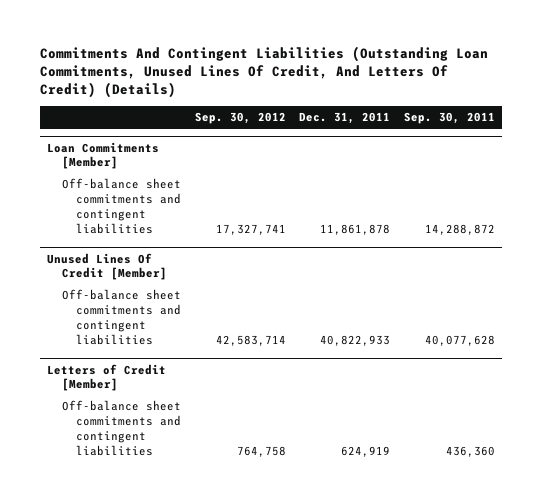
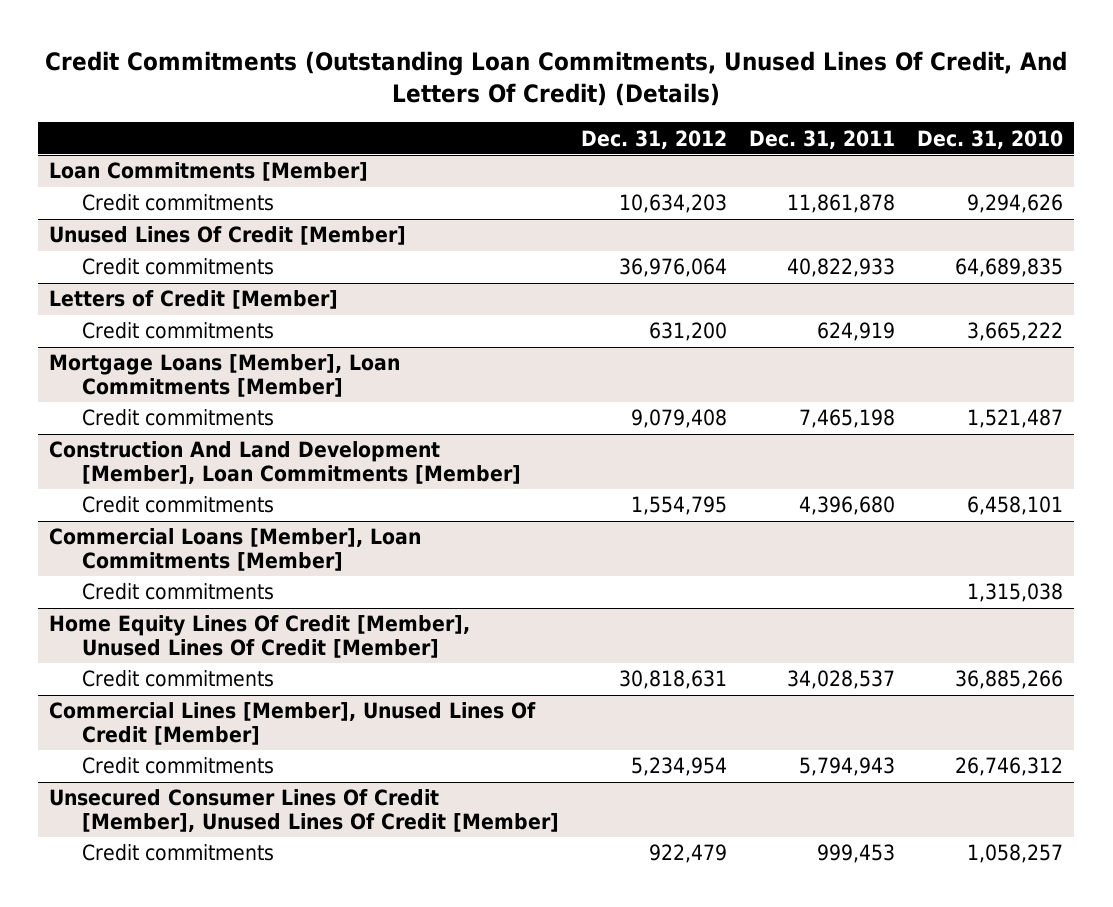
- Commitments And Contingent Liabilities (Outstanding Loan Commitments, Unused Lines Of Credit, And Letters Of Credit) (Details)
+ Credit Commitments (Outstanding Loan Commitments, Unused Lines Of Credit, And Letters Of Credit) (Details)
- | Sep. 30, 2012 | Dec. 31, 2011 | Sep. 30, 2011
+ | Dec. 31, 2012 | Dec. 31, 2011 | Dec. 31, 2010
@ Loan Commitments [Member]
- Off-balance sheet commitments and contingent liabilities | 17,327,741 | 11,861,878 | 14,288,872
+ Credit commitments | 10,634,203 | 11,861,878 | 9,294,626
@ Unused Lines Of Credit [Member]
- Off-balance sheet commitments and contingent liabilities | 42,583,714 | 40,822,933 | 40,077,628
+ Credit commitments | 36,976,064 | 40,822,933 | 64,689,835
@ Letters of Credit [Member]
- Off-balance sheet commitments and contingent liabilities | 764,758 | 624,919 | 436,360
+ Credit commitments | 631,200 | 624,919 | 3,665,222
+ Mortgage Loans [Member], Loan Commitments [Member]
+ Credit commitments | 9,079,408 | 7,465,198 | 1,521,487
+ Construction And Land Development [Member], Loan Commitments [Member]
+ Credit commitments | 1,554,795 | 4,396,680 | 6,458,101
+ Commercial Loans [Member], Loan Commitments [Member]
+ Credit commitments | | | 1,315,038
+ Home Equity Lines Of Credit [Member], Unused Lines Of Credit [Member]
+ Credit commitments | 30,818,631 | 34,028,537 | 36,885,266
+ Commercial Lines [Member], Unused Lines Of Credit [Member]
+ Credit commitments | 5,234,954 | 5,794,943 | 26,746,312
+ Unsecured Consumer Lines Of Credit [Member], Unused Lines Of Credit [Member]
+ Credit commitments | 922,479 | 999,453 | 1,058,257

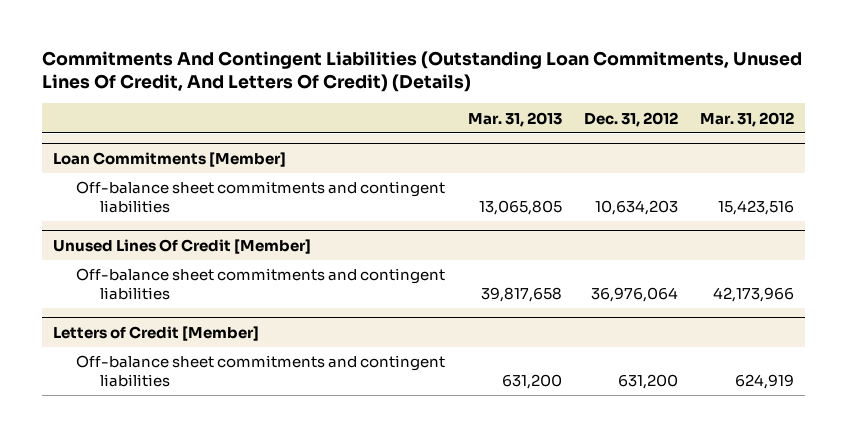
- Credit Commitments (Outstanding Loan Commitments, Unused Lines Of Credit, And Letters Of Credit) (Details)
+ Commitments And Contingent Liabilities (Outstanding Loan Commitments, Unused Lines Of Credit, And Letters Of Credit) (Details)
- | Dec. 31, 2012 | Dec. 31, 2011 | Dec. 31, 2010
+ | Mar. 31, 2013 | Dec. 31, 2012 | Mar. 31, 2012
@ Loan Commitments [Member]
- Credit commitments | 10,634,203 | 11,861,878 | 9,294,626
+ Off-balance sheet commitments and contingent liabilities | 13,065,805 | 10,634,203 | 15,423,516
@ Unused Lines Of Credit [Member]
- Credit commitments | 36,976,064 | 40,822,933 | 64,689,835
+ Off-balance sheet commitments and contingent liabilities | 39,817,658 | 36,976,064 | 42,173,966
@ Letters of Credit [Member]
- Credit commitments | 631,200 | 624,919 | 3,665,222
- Mortgage Loans [Member], Loan Commitments [Member]
- Credit commitments | 9,079,408 | 7,465,198 | 1,521,487
- Construction And Land Development [Member], Loan Commitments [Member]
- Credit commitments | 1,554,795 | 4,396,680 | 6,458,101
- Commercial Loans [Member], Loan Commitments [Member]
- Credit commitments | | | 1,315,038
- Home Equity Lines Of Credit [Member], Unused Lines Of Credit [Member]
- Credit commitments | 30,818,631 | 34,028,537 | 36,885,266
- Commercial Lines [Member], Unused Lines Of Credit [Member]
- Credit commitments | 5,234,954 | 5,794,943 | 26,746,312
- Unsecured Consumer Lines Of Credit [Member], Unused Lines Of Credit [Member]
- Credit commitments | 922,479 | 999,453 | 1,058,257
@ Letters of Credit [Member]
+ Off-balance sheet commitments and contingent liabilities | 631,200 | 631,200 | 624,919

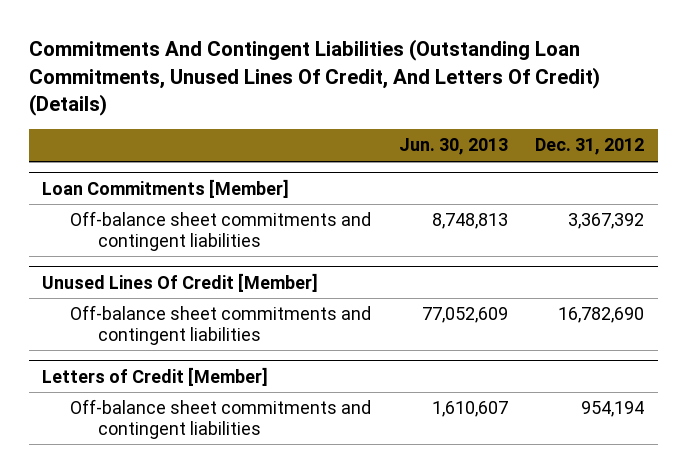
- | Mar. 31, 2013 | Dec. 31, 2012 | Mar. 31, 2012
+ | Jun. 30, 2013 | Dec. 31, 2012
@ Loan Commitments [Member]
- Off-balance sheet commitments and contingent liabilities | 13,065,805 | 10,634,203 | 15,423,516
+ Off-balance sheet commitments and contingent liabilities | 8,748,813 | 3,367,392
@ Unused Lines Of Credit [Member]
- Off-balance sheet commitments and contingent liabilities | 39,817,658 | 36,976,064 | 42,173,966
+ Off-balance sheet commitments and contingent liabilities | 77,052,609 | 16,782,690
@ Letters of Credit [Member]
- Off-balance sheet commitments and contingent liabilities | 631,200 | 631,200 | 624,919
+ Off-balance sheet commitments and contingent liabilities | 1,610,607 | 954,194

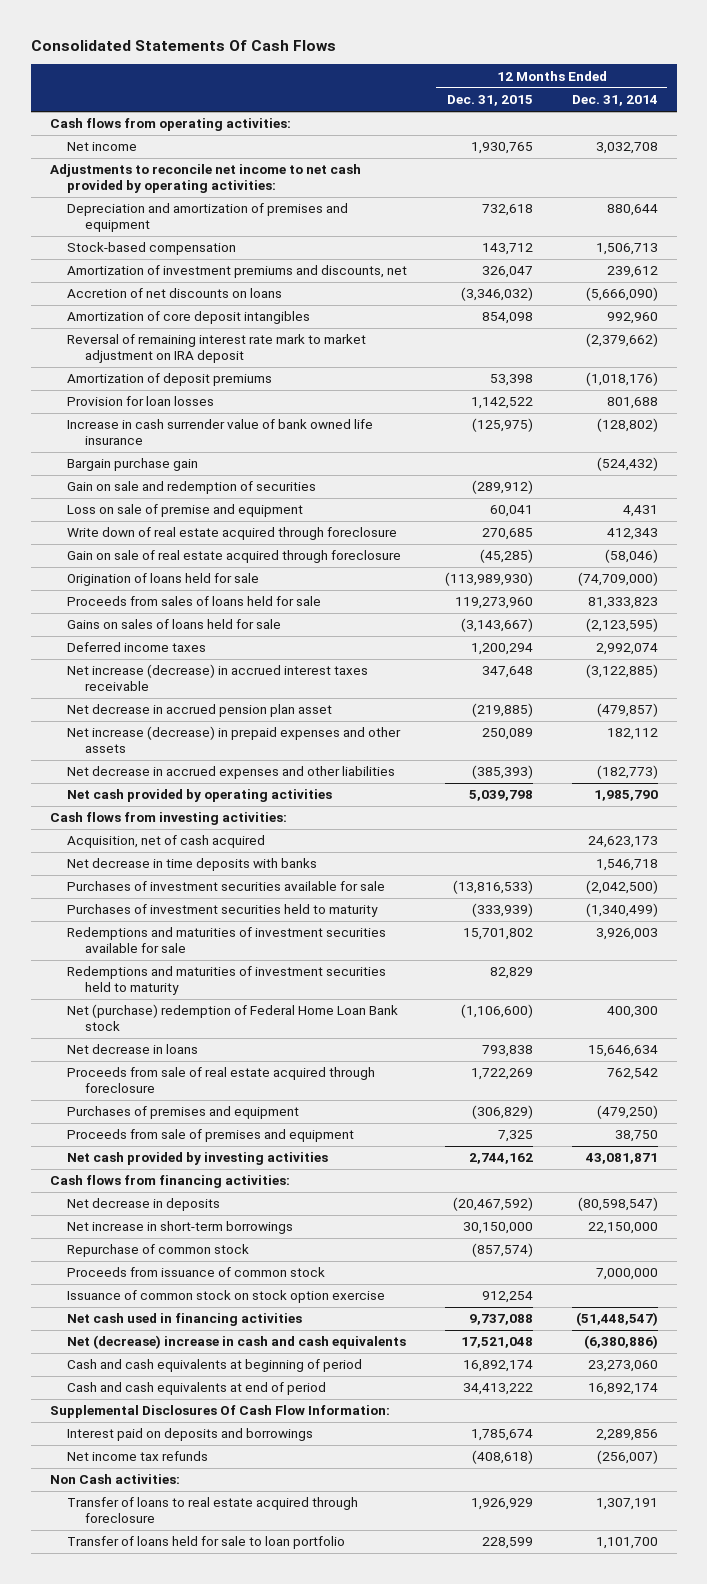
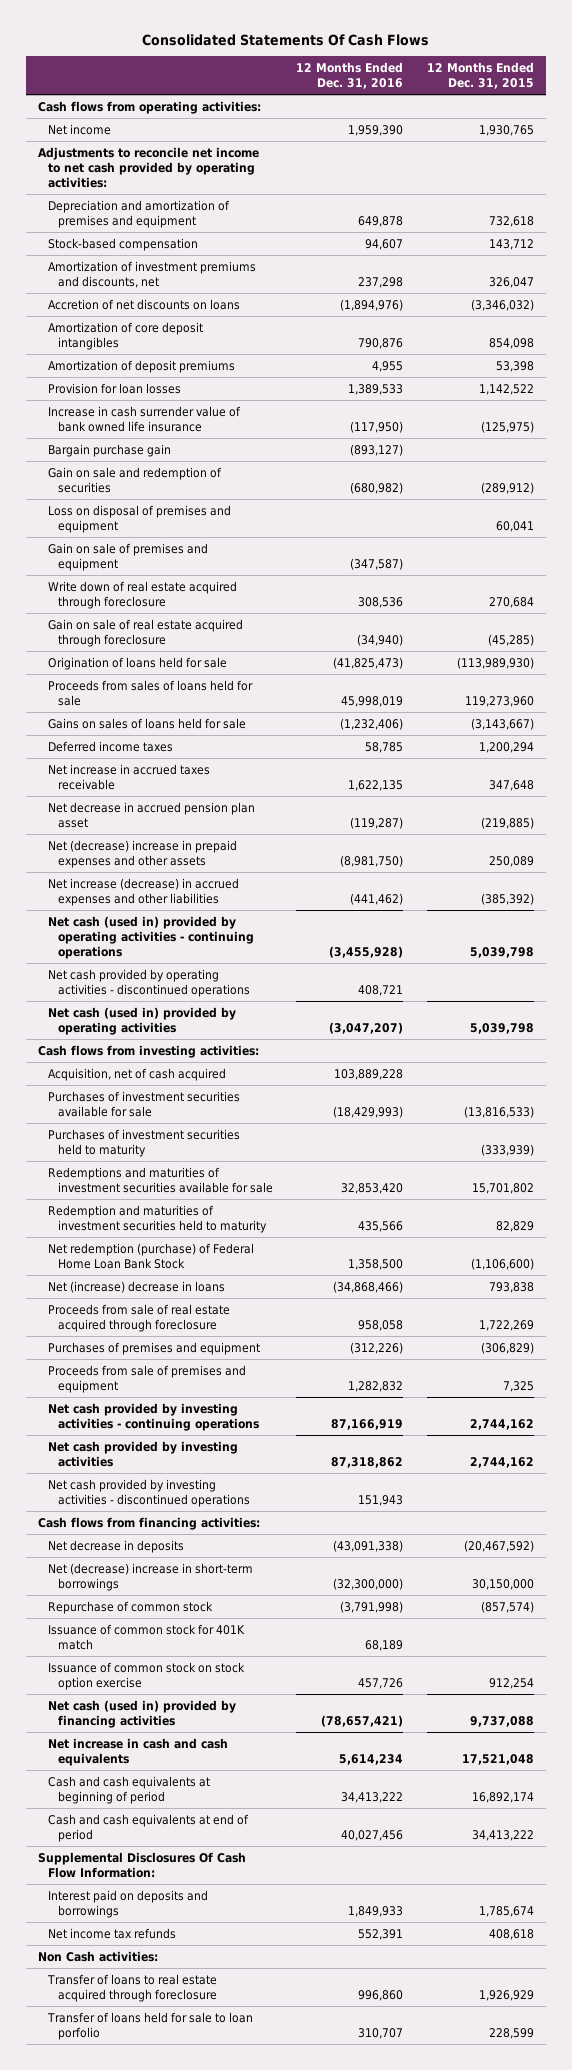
- | 12 Months Ended Dec. 31, 2015 | 12 Months Ended Dec. 31, 2014
+ | 12 Months Ended Dec. 31, 2016 | 12 Months Ended Dec. 31, 2015
- Reversal of remaining interest rate mark to market adjustment on IRA deposit | | (2,379,662)
- Loss on sale of premise and equipment | 60,041 | 4,431
- Write down of real estate acquired through foreclosure | 270,685 | 412,343
+ Loss on disposal of premises and equipment | | 60,041
+ Gain on sale of premises and equipment | (347,587) |
+ Write down of real estate acquired through foreclosure | 308,536 | 270,684
- Net increase (decrease) in accrued interest taxes receivable | 347,648 | (3,122,885)
+ Net increase in accrued taxes receivable | 1,622,135 | 347,648
- Net increase (decrease) in prepaid expenses and other assets | 250,089 | 182,112
- Net decrease in accrued expenses and other liabilities | (385,393) | (182,773)
- Net cash provided by operating activities | 5,039,798 | 1,985,790
+ Net (decrease) increase in prepaid expenses and other assets | (8,981,750) | 250,089
+ Net increase (decrease) in accrued expenses and other liabilities | (441,462) | (385,392)
+ Net cash (used in) provided by operating activities - continuing operations | (3,455,928) | 5,039,798
+ Net cash provided by operating activities - discontinued operations | 408,721 |
+ Net cash (used in) provided by operating activities | (3,047,207) | 5,039,798
- Net decrease in time deposits with banks | | 1,546,718
- Redemptions and maturities of investment securities held to maturity | 82,829 |
- Net (purchase) redemption of Federal Home Loan Bank stock | (1,106,600) | 400,300
- Net decrease in loans | 793,838 | 15,646,634
+ Redemption and maturities of investment securities held to maturity | 435,566 | 82,829
+ Net redemption (purchase) of Federal Home Loan Bank Stock | 1,358,500 | (1,106,600)
+ Net (increase) decrease in loans | (34,868,466) | 793,838
+ Net cash provided by investing activities - continuing operations | 87,166,919 | 2,744,162
+ Net cash provided by investing activities - discontinued operations | 151,943 |
- Net increase in short-term borrowings | 30,150,000 | 22,150,000
+ Net (decrease) increase in short-term borrowings | (32,300,000) | 30,150,000
- Proceeds from issuance of common stock | | 7,000,000
+ Issuance of common stock for 401K match | 68,189 |
- Net cash used in financing activities | 9,737,088 | (51,448,547)
- Net (decrease) increase in cash and cash equivalents | 17,521,048 | (6,380,886)
+ Net cash (used in) provided by financing activities | (78,657,421) | 9,737,088
+ Net increase in cash and cash equivalents | 5,614,234 | 17,521,048
- Net income tax refunds | (408,618) | (256,007)
+ Net income tax refunds | 552,391 | 408,618
- Transfer of loans held for sale to loan portfolio | 228,599 | 1,101,700
+ Transfer of loans held for sale to loan porfolio | 310,707 | 228,599

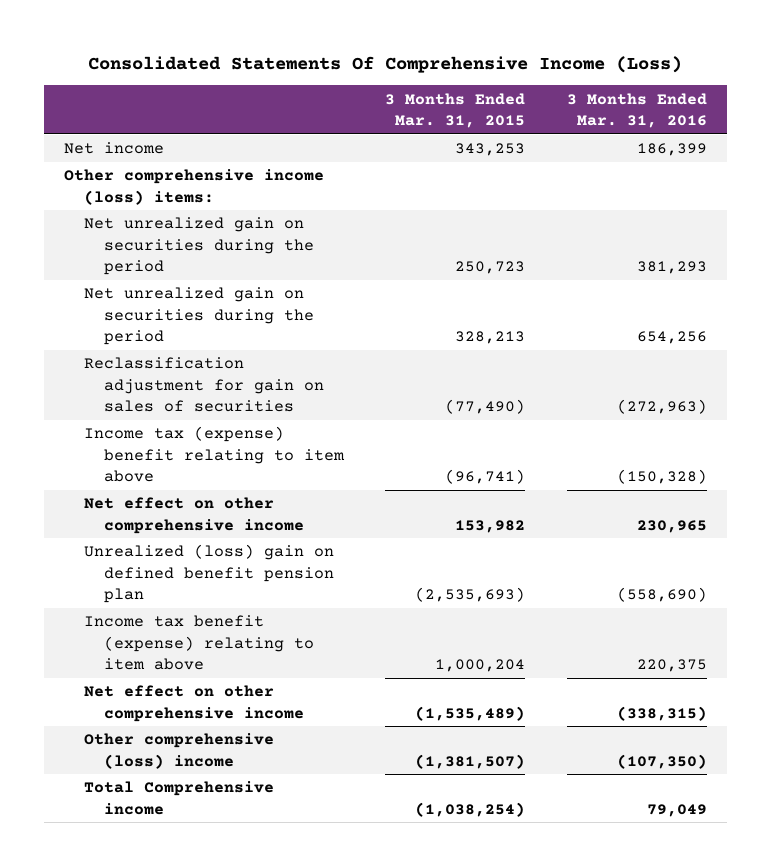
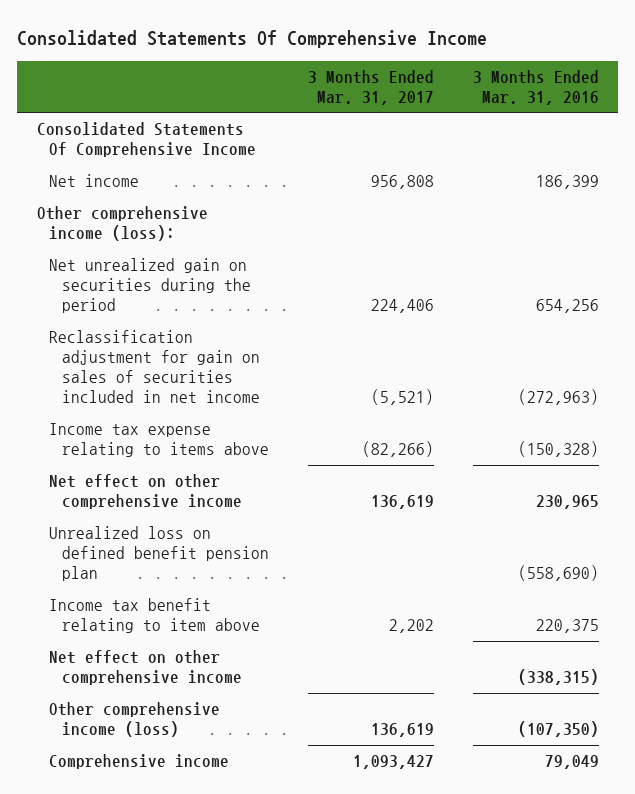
- Consolidated Statements Of Comprehensive Income (Loss)
+ Consolidated Statements Of Comprehensive Income
- | 3 Months Ended Mar. 31, 2015 | 3 Months Ended Mar. 31, 2016
+ | 3 Months Ended Mar. 31, 2017 | 3 Months Ended Mar. 31, 2016
+ Consolidated Statements Of Comprehensive Income
- Other comprehensive income (loss) items:
- Net unrealized gain on securities during the period | 250,723 | 381,293
+ Other comprehensive income (loss):
- Reclassification adjustment for gain on sales of securities | (77,490) | (272,963)
- Income tax (expense) benefit relating to item above | (96,741) | (150,328)
+ Reclassification adjustment for gain on sales of securities included in net income | (5,521) | (272,963)
+ Income tax expense relating to items above | (82,266) | (150,328)
- Unrealized (loss) gain on defined benefit pension plan | (2,535,693) | (558,690)
- Income tax benefit (expense) relating to item above | 1,000,204 | 220,375
+ Unrealized loss on defined benefit pension plan | | (558,690)
+ Income tax benefit relating to item above | 2,202 | 220,375
- Other comprehensive (loss) income | (1,381,507) | (107,350)
- Total Comprehensive income | (1,038,254) | 79,049
+ Other comprehensive income (loss) | 136,619 | (107,350)
+ Comprehensive income | 1,093,427 | 79,049

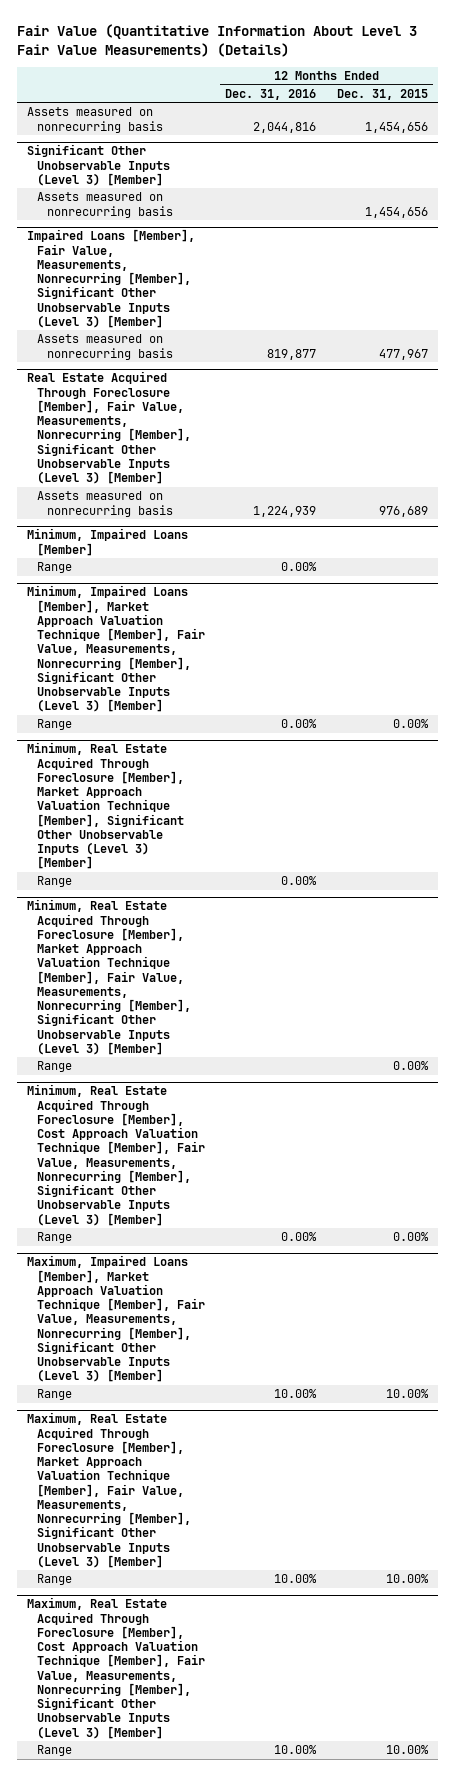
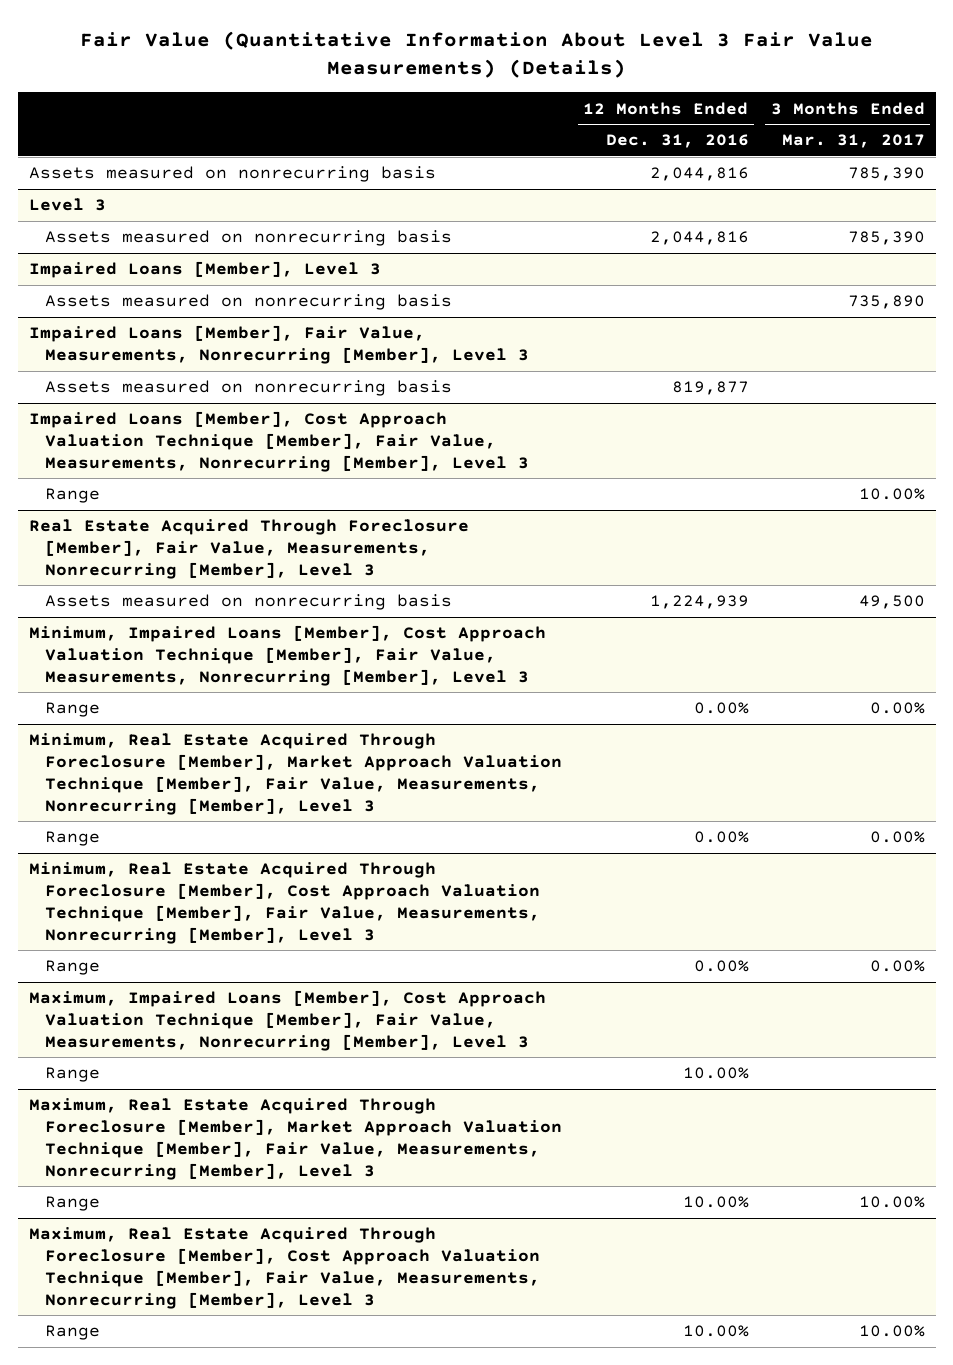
- | 12 Months Ended Dec. 31, 2016 | 12 Months Ended Dec. 31, 2015
+ | 12 Months Ended Dec. 31, 2016 | 3 Months Ended Mar. 31, 2017
- Significant Other Unobservable Inputs (Level 3) [Member]
+ Level 3
+ Assets measured on nonrecurring basis | 2,044,816 | 785,390
+ Impaired Loans [Member], Level 3
- Impaired Loans [Member], Fair Value, Measurements, Nonrecurring [Member], Significant Other Unobservable Inputs (Level 3) [Member]
+ Impaired Loans [Member], Fair Value, Measurements, Nonrecurring [Member], Level 3
- Real Estate Acquired Through Foreclosure [Member], Fair Value, Measurements, Nonrecurring [Member], Significant Other Unobservable Inputs (Level 3) [Member]
+ Impaired Loans [Member], Cost Approach Valuation Technique [Member], Fair Value, Measurements, Nonrecurring [Member], Level 3
+ Range | | 10.00%
+ Real Estate Acquired Through Foreclosure [Member], Fair Value, Measurements, Nonrecurring [Member], Level 3
- Minimum, Impaired Loans [Member]
- Range | 0.00% |
- Minimum, Impaired Loans [Member], Market Approach Valuation Technique [Member], Fair Value, Measurements, Nonrecurring [Member], Significant Other Unobservable Inputs (Level 3) [Member]
+ Minimum, Impaired Loans [Member], Cost Approach Valuation Technique [Member], Fair Value, Measurements, Nonrecurring [Member], Level 3
- Minimum, Real Estate Acquired Through Foreclosure [Member], Market Approach Valuation Technique [Member], Significant Other Unobservable Inputs (Level 3) [Member]
+ Minimum, Real Estate Acquired Through Foreclosure [Member], Market Approach Valuation Technique [Member], Fair Value, Measurements, Nonrecurring [Member], Level 3
- Minimum, Real Estate Acquired Through Foreclosure [Member], Market Approach Valuation Technique [Member], Fair Value, Measurements, Nonrecurring [Member], Significant Other Unobservable Inputs (Level 3) [Member]
- Range | | 0.00%
- Minimum, Real Estate Acquired Through Foreclosure [Member], Cost Approach Valuation Technique [Member], Fair Value, Measurements, Nonrecurring [Member], Significant Other Unobservable Inputs (Level 3) [Member]
+ Minimum, Real Estate Acquired Through Foreclosure [Member], Cost Approach Valuation Technique [Member], Fair Value, Measurements, Nonrecurring [Member], Level 3
- Maximum, Impaired Loans [Member], Market Approach Valuation Technique [Member], Fair Value, Measurements, Nonrecurring [Member], Significant Other Unobservable Inputs (Level 3) [Member]
+ Maximum, Impaired Loans [Member], Cost Approach Valuation Technique [Member], Fair Value, Measurements, Nonrecurring [Member], Level 3
- Maximum, Real Estate Acquired Through Foreclosure [Member], Market Approach Valuation Technique [Member], Fair Value, Measurements, Nonrecurring [Member], Significant Other Unobservable Inputs (Level 3) [Member]
+ Maximum, Real Estate Acquired Through Foreclosure [Member], Market Approach Valuation Technique [Member], Fair Value, Measurements, Nonrecurring [Member], Level 3
- Maximum, Real Estate Acquired Through Foreclosure [Member], Cost Approach Valuation Technique [Member], Fair Value, Measurements, Nonrecurring [Member], Significant Other Unobservable Inputs (Level 3) [Member]
+ Maximum, Real Estate Acquired Through Foreclosure [Member], Cost Approach Valuation Technique [Member], Fair Value, Measurements, Nonrecurring [Member], Level 3

